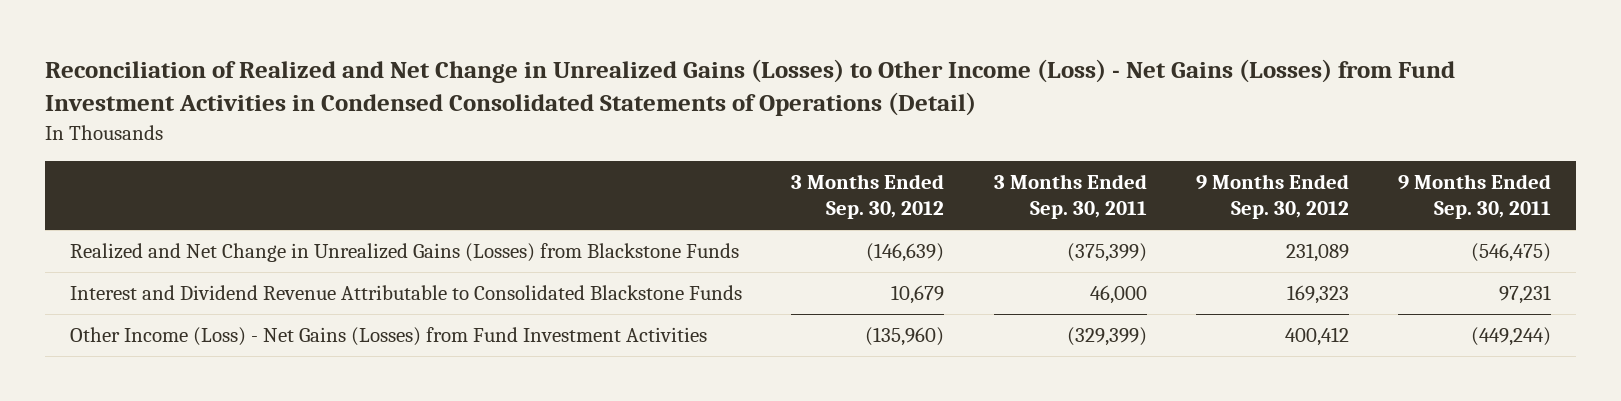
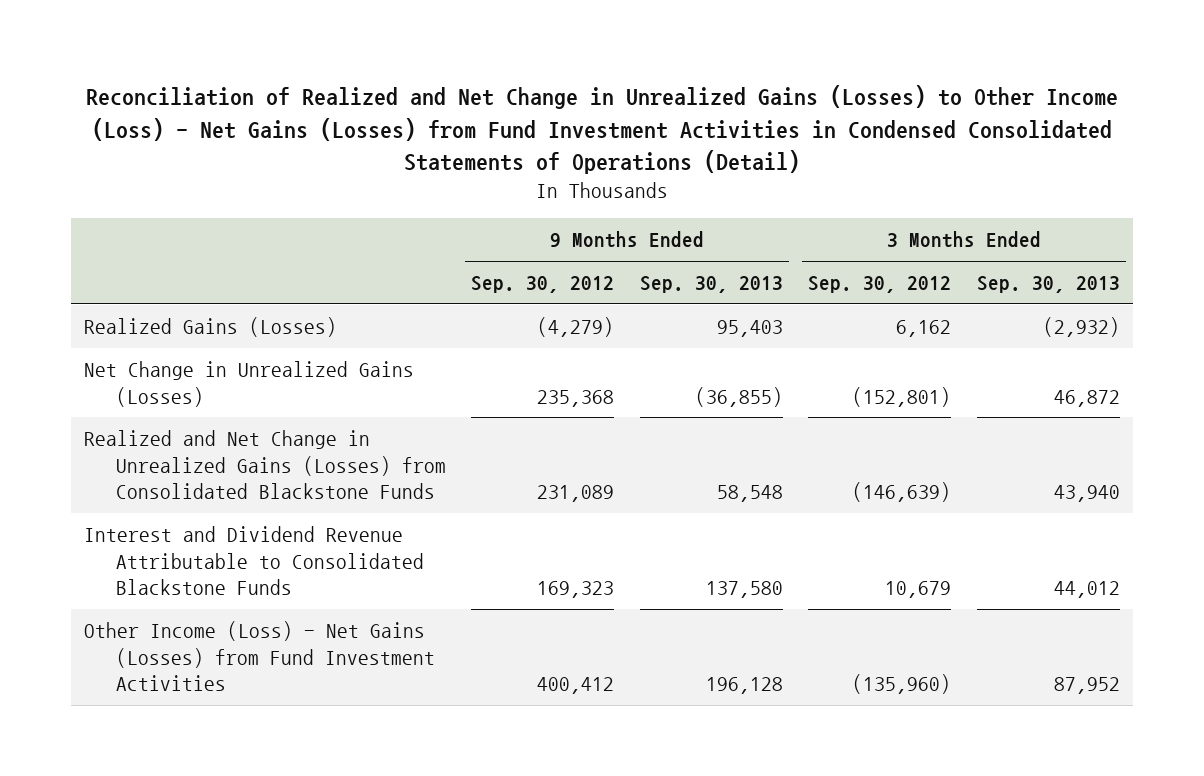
- | 3 Months Ended Sep. 30, 2012 | 3 Months Ended Sep. 30, 2011 | 9 Months Ended Sep. 30, 2012 | 9 Months Ended Sep. 30, 2011
+ | 9 Months Ended Sep. 30, 2012 | 9 Months Ended Sep. 30, 2013 | 3 Months Ended Sep. 30, 2012 | 3 Months Ended Sep. 30, 2013
- Realized and Net Change in Unrealized Gains (Losses) from Blackstone Funds | (146,639) | (375,399) | 231,089 | (546,475)
+ Realized Gains (Losses) | (4,279) | 95,403 | 6,162 | (2,932)
+ Net Change in Unrealized Gains (Losses) | 235,368 | (36,855) | (152,801) | 46,872
+ Realized and Net Change in Unrealized Gains (Losses) from Consolidated Blackstone Funds | 231,089 | 58,548 | (146,639) | 43,940

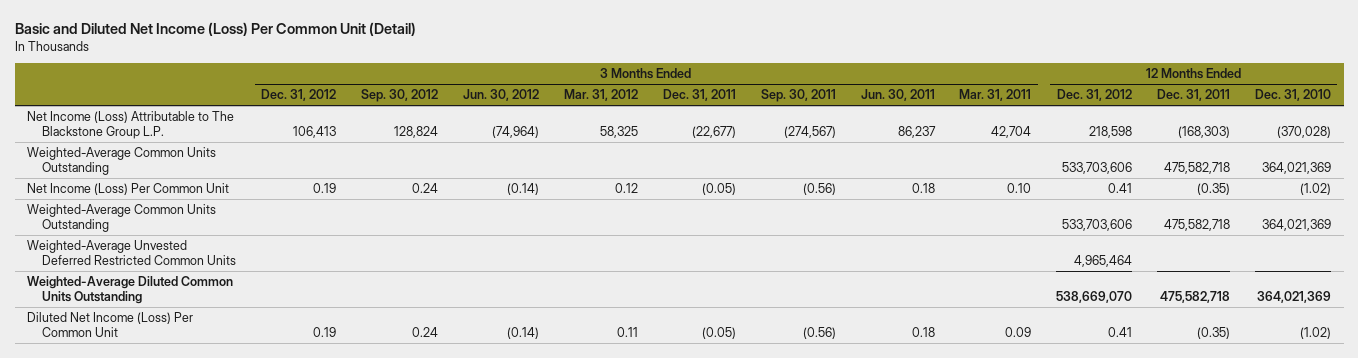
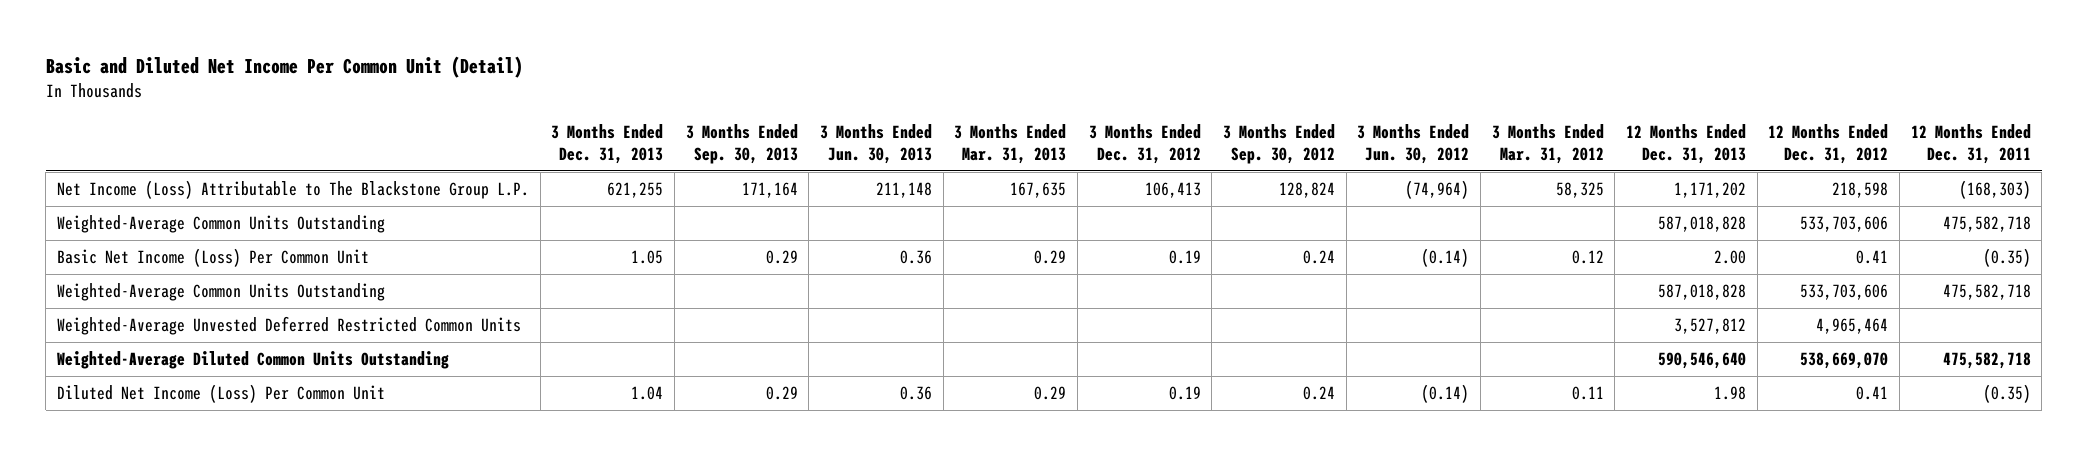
- Basic and Diluted Net Income (Loss) Per Common Unit (Detail)
+ Basic and Diluted Net Income Per Common Unit (Detail)
- | 3 Months Ended Dec. 31, 2012 | 3 Months Ended Sep. 30, 2012 | 3 Months Ended Jun. 30, 2012 | 3 Months Ended Mar. 31, 2012 | 3 Months Ended Dec. 31, 2011 | 3 Months Ended Sep. 30, 2011 | 3 Months Ended Jun. 30, 2011 | 3 Months Ended Mar. 31, 2011 | 12 Months Ended Dec. 31, 2012 | 12 Months Ended Dec. 31, 2011 | 12 Months Ended Dec. 31, 2010
+ | 3 Months Ended Dec. 31, 2013 | 3 Months Ended Sep. 30, 2013 | 3 Months Ended Jun. 30, 2013 | 3 Months Ended Mar. 31, 2013 | 3 Months Ended Dec. 31, 2012 | 3 Months Ended Sep. 30, 2012 | 3 Months Ended Jun. 30, 2012 | 3 Months Ended Mar. 31, 2012 | 12 Months Ended Dec. 31, 2013 | 12 Months Ended Dec. 31, 2012 | 12 Months Ended Dec. 31, 2011
- Net Income (Loss) Per Common Unit | 0.19 | 0.24 | (0.14) | 0.12 | (0.05) | (0.56) | 0.18 | 0.10 | 0.41 | (0.35) | (1.02)
+ Basic Net Income (Loss) Per Common Unit | 1.05 | 0.29 | 0.36 | 0.29 | 0.19 | 0.24 | (0.14) | 0.12 | 2.00 | 0.41 | (0.35)

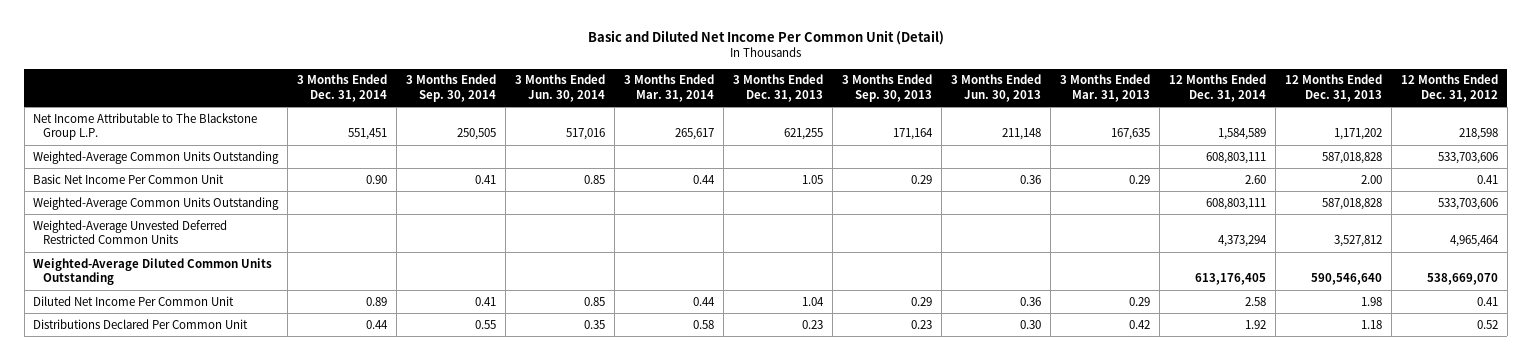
- | 3 Months Ended Dec. 31, 2013 | 3 Months Ended Sep. 30, 2013 | 3 Months Ended Jun. 30, 2013 | 3 Months Ended Mar. 31, 2013 | 3 Months Ended Dec. 31, 2012 | 3 Months Ended Sep. 30, 2012 | 3 Months Ended Jun. 30, 2012 | 3 Months Ended Mar. 31, 2012 | 12 Months Ended Dec. 31, 2013 | 12 Months Ended Dec. 31, 2012 | 12 Months Ended Dec. 31, 2011
+ | 3 Months Ended Dec. 31, 2014 | 3 Months Ended Sep. 30, 2014 | 3 Months Ended Jun. 30, 2014 | 3 Months Ended Mar. 31, 2014 | 3 Months Ended Dec. 31, 2013 | 3 Months Ended Sep. 30, 2013 | 3 Months Ended Jun. 30, 2013 | 3 Months Ended Mar. 31, 2013 | 12 Months Ended Dec. 31, 2014 | 12 Months Ended Dec. 31, 2013 | 12 Months Ended Dec. 31, 2012
- Net Income (Loss) Attributable to The Blackstone Group L.P. | 621,255 | 171,164 | 211,148 | 167,635 | 106,413 | 128,824 | (74,964) | 58,325 | 1,171,202 | 218,598 | (168,303)
+ Net Income Attributable to The Blackstone Group L.P. | 551,451 | 250,505 | 517,016 | 265,617 | 621,255 | 171,164 | 211,148 | 167,635 | 1,584,589 | 1,171,202 | 218,598
- Basic Net Income (Loss) Per Common Unit | 1.05 | 0.29 | 0.36 | 0.29 | 0.19 | 0.24 | (0.14) | 0.12 | 2.00 | 0.41 | (0.35)
+ Basic Net Income Per Common Unit | 0.90 | 0.41 | 0.85 | 0.44 | 1.05 | 0.29 | 0.36 | 0.29 | 2.60 | 2.00 | 0.41
- Diluted Net Income (Loss) Per Common Unit | 1.04 | 0.29 | 0.36 | 0.29 | 0.19 | 0.24 | (0.14) | 0.11 | 1.98 | 0.41 | (0.35)
+ Diluted Net Income Per Common Unit | 0.89 | 0.41 | 0.85 | 0.44 | 1.04 | 0.29 | 0.36 | 0.29 | 2.58 | 1.98 | 0.41
+ Distributions Declared Per Common Unit | 0.44 | 0.55 | 0.35 | 0.58 | 0.23 | 0.23 | 0.30 | 0.42 | 1.92 | 1.18 | 0.52

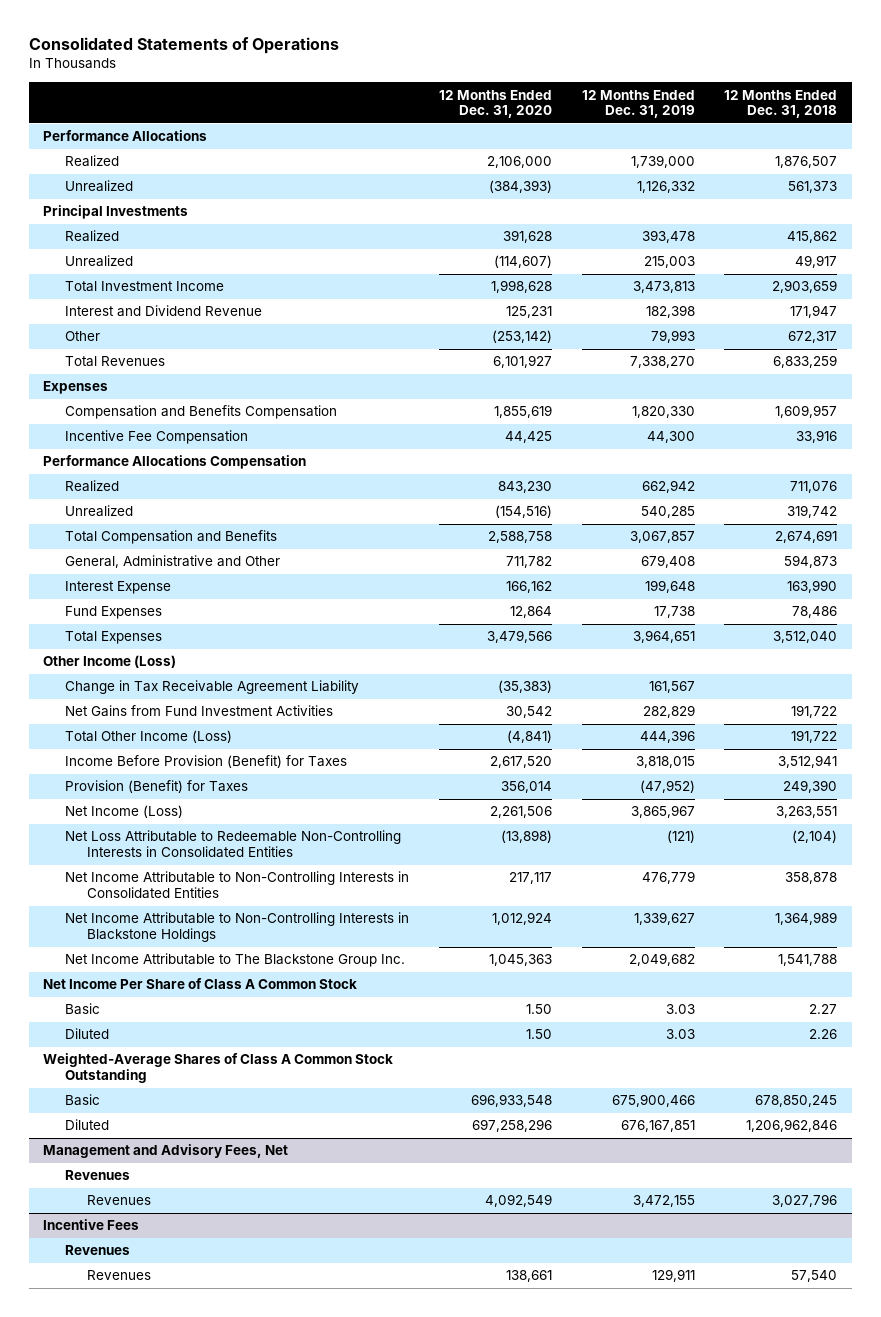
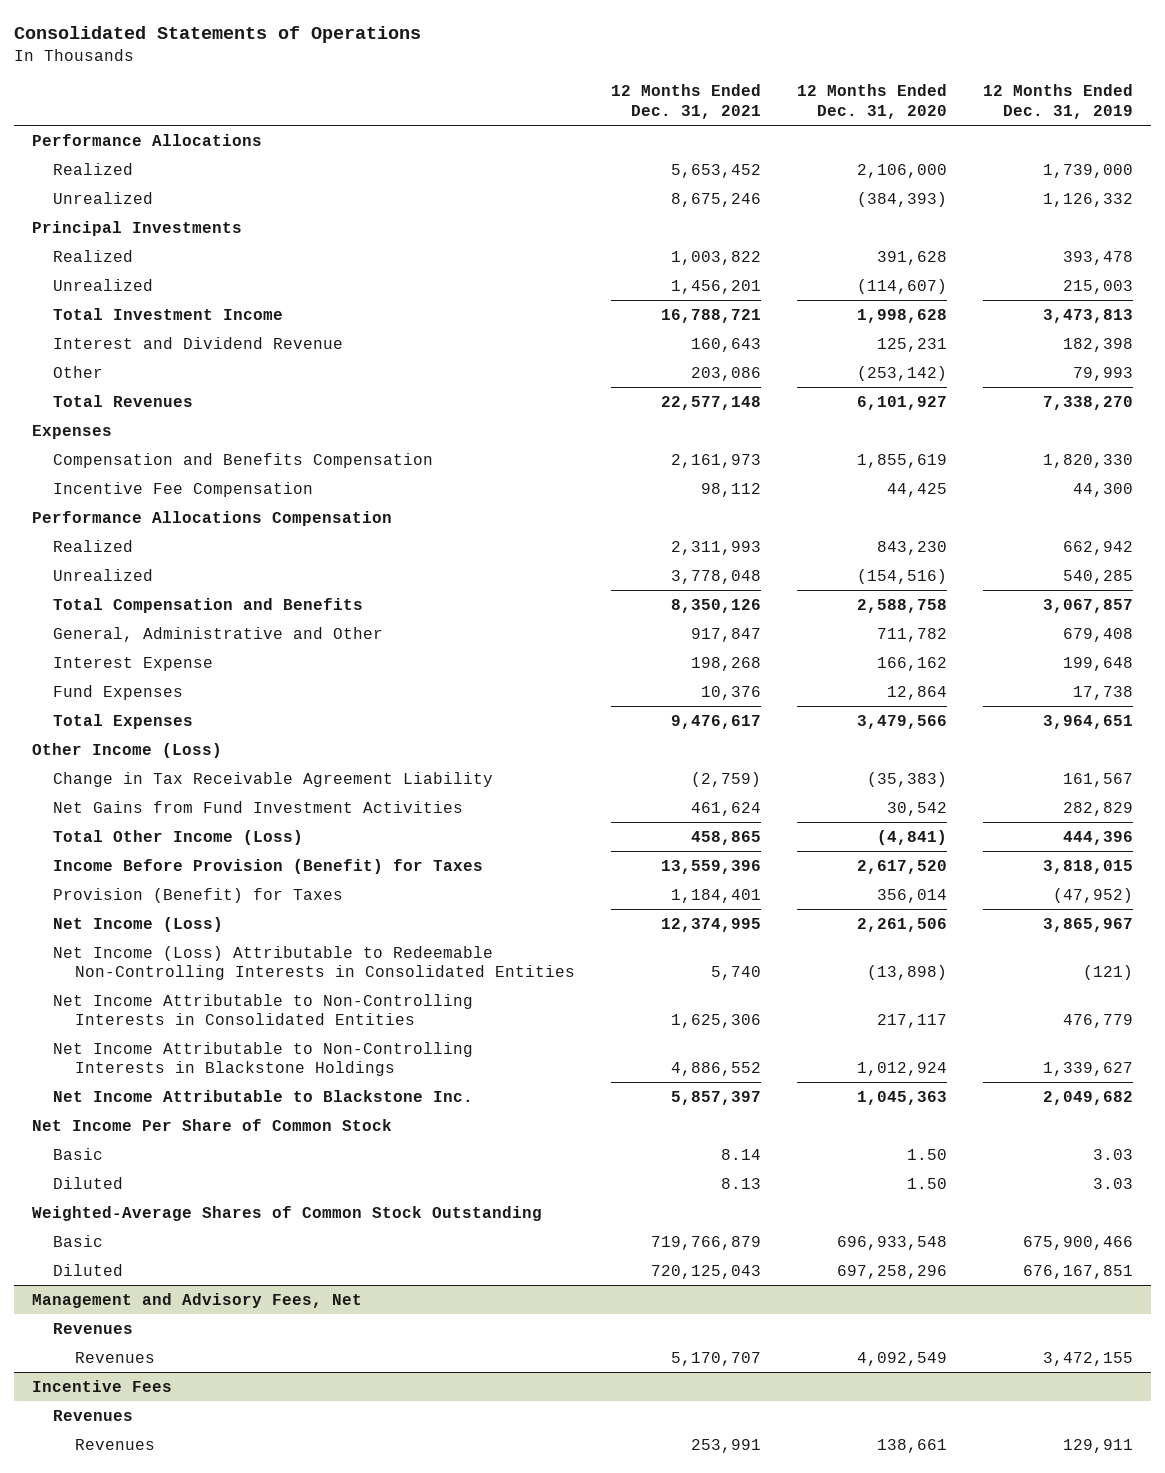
- | 12 Months Ended Dec. 31, 2020 | 12 Months Ended Dec. 31, 2019 | 12 Months Ended Dec. 31, 2018
+ | 12 Months Ended Dec. 31, 2021 | 12 Months Ended Dec. 31, 2020 | 12 Months Ended Dec. 31, 2019
- Net Loss Attributable to Redeemable Non-Controlling Interests in Consolidated Entities | (13,898) | (121) | (2,104)
+ Net Income (Loss) Attributable to Redeemable Non-Controlling Interests in Consolidated Entities | 5,740 | (13,898) | (121)
- Net Income Attributable to The Blackstone Group Inc. | 1,045,363 | 2,049,682 | 1,541,788
- Net Income Per Share of Class A Common Stock
+ Net Income Attributable to Blackstone Inc. | 5,857,397 | 1,045,363 | 2,049,682
+ Net Income Per Share of Common Stock
- Weighted-Average Shares of Class A Common Stock Outstanding
+ Weighted-Average Shares of Common Stock Outstanding

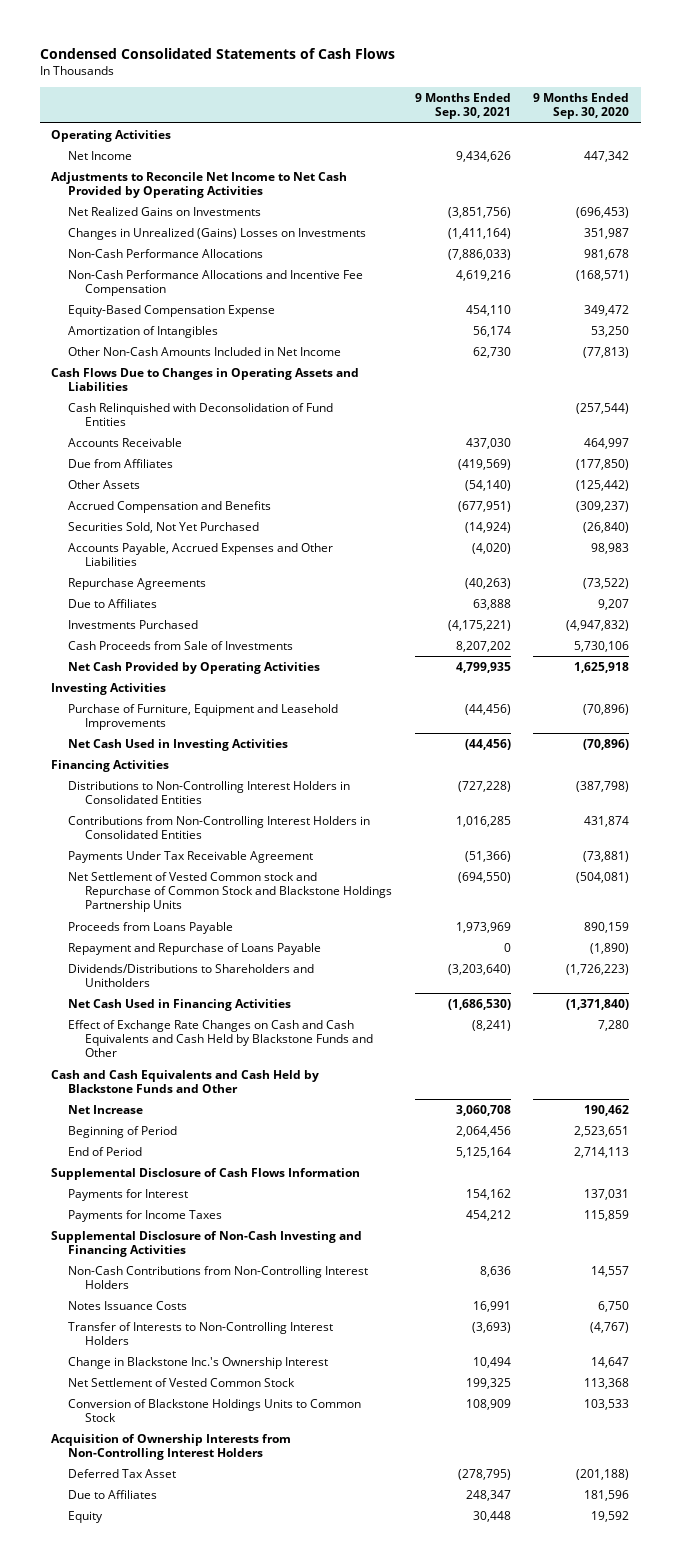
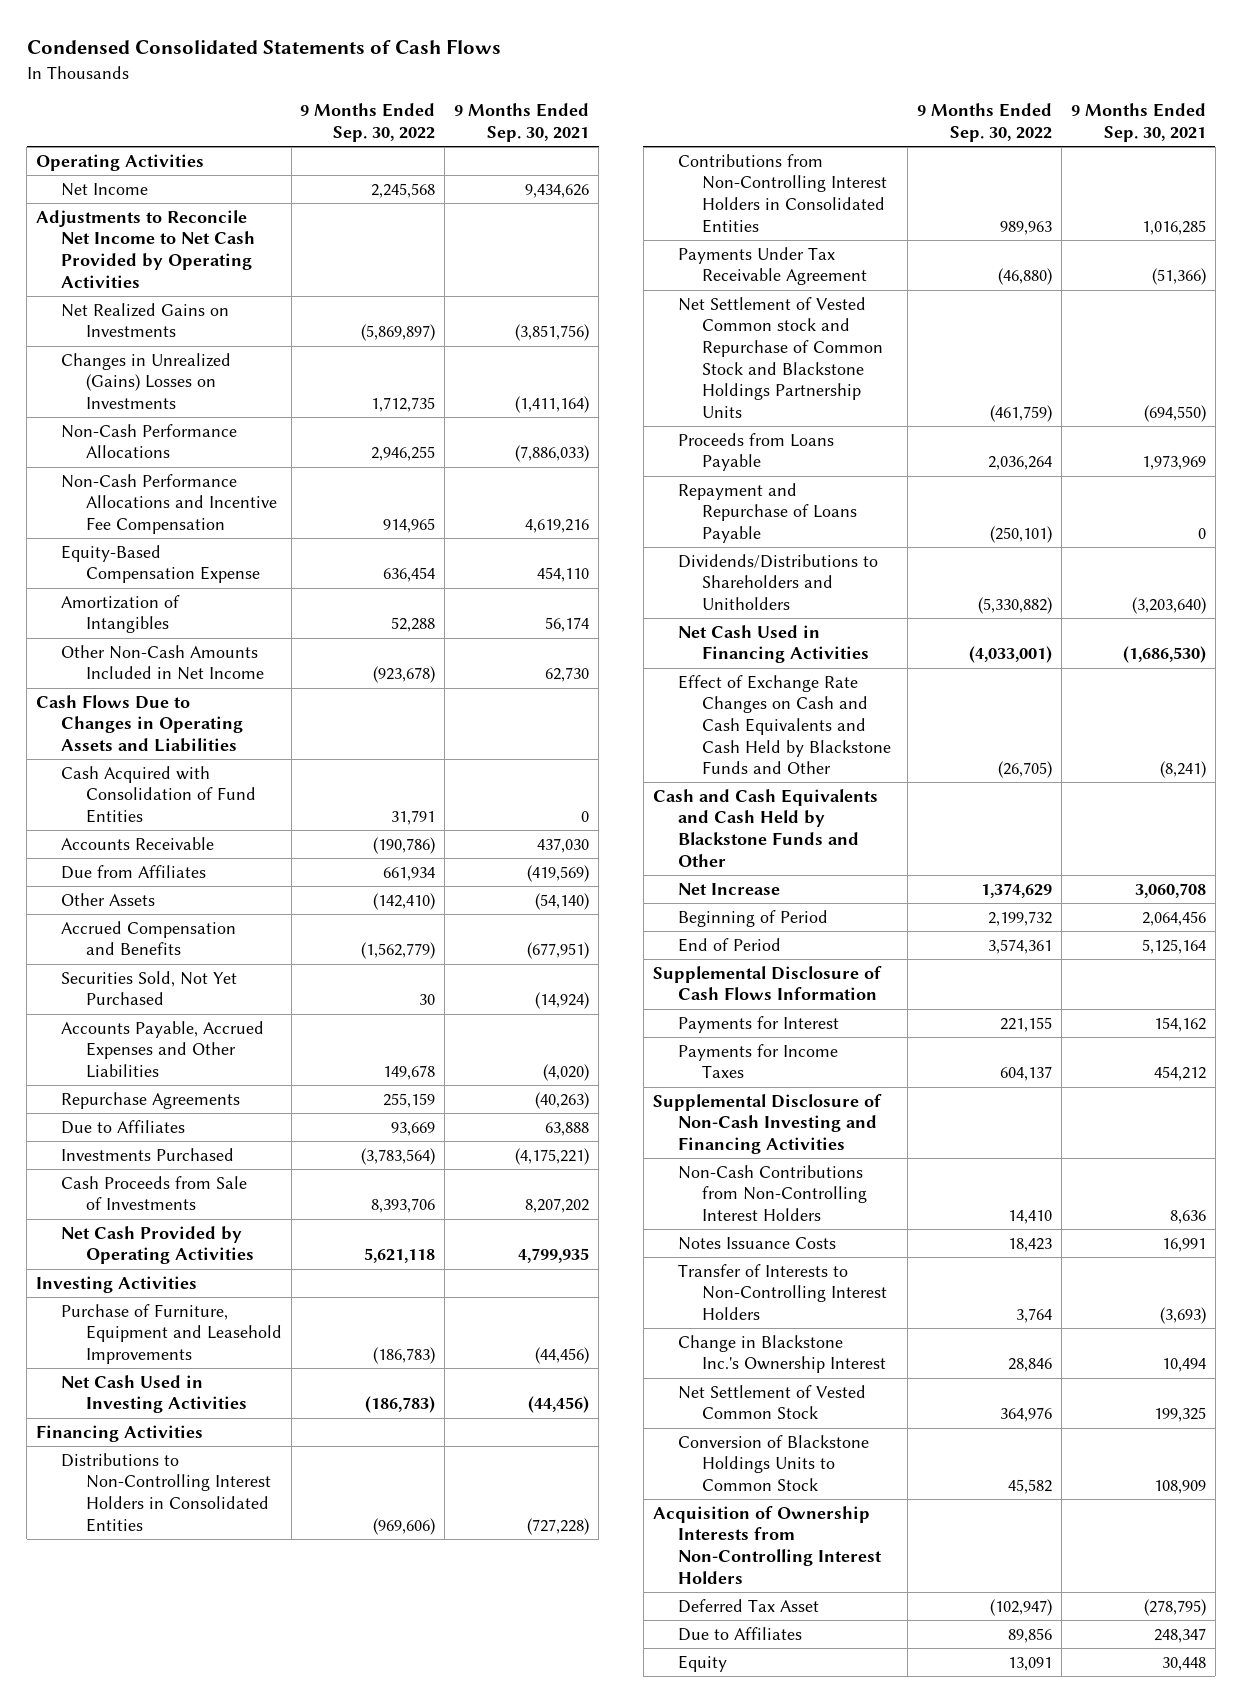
- | 9 Months Ended Sep. 30, 2021 | 9 Months Ended Sep. 30, 2020
+ | 9 Months Ended Sep. 30, 2022 | 9 Months Ended Sep. 30, 2021
- Cash Relinquished with Deconsolidation of Fund Entities | | (257,544)
+ Cash Acquired with Consolidation of Fund Entities | 31,791 | 0

